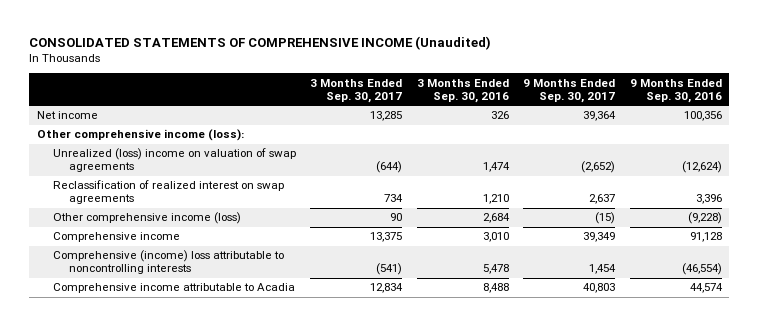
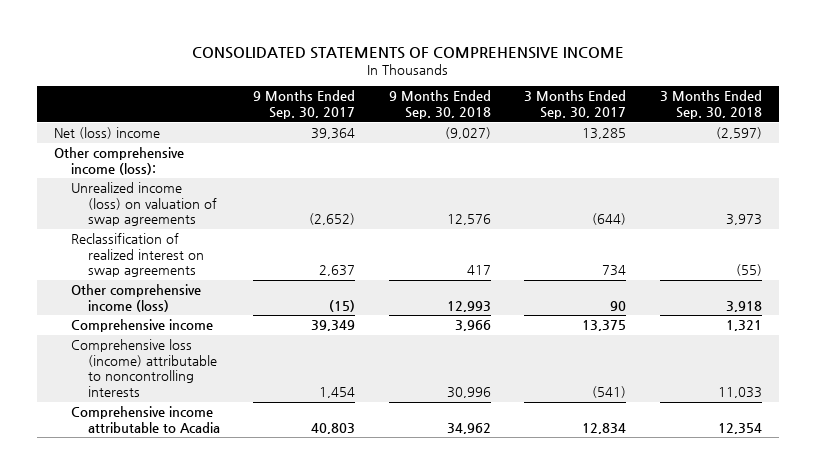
- CONSOLIDATED STATEMENTS OF COMPREHENSIVE INCOME (Unaudited)
+ CONSOLIDATED STATEMENTS OF COMPREHENSIVE INCOME
- | 3 Months Ended Sep. 30, 2017 | 3 Months Ended Sep. 30, 2016 | 9 Months Ended Sep. 30, 2017 | 9 Months Ended Sep. 30, 2016
+ | 9 Months Ended Sep. 30, 2017 | 9 Months Ended Sep. 30, 2018 | 3 Months Ended Sep. 30, 2017 | 3 Months Ended Sep. 30, 2018
- Net income | 13,285 | 326 | 39,364 | 100,356
+ Net (loss) income | 39,364 | (9,027) | 13,285 | (2,597)
- Unrealized (loss) income on valuation of swap agreements | (644) | 1,474 | (2,652) | (12,624)
+ Unrealized income (loss) on valuation of swap agreements | (2,652) | 12,576 | (644) | 3,973
- Comprehensive (income) loss attributable to noncontrolling interests | (541) | 5,478 | 1,454 | (46,554)
+ Comprehensive loss (income) attributable to noncontrolling interests | 1,454 | 30,996 | (541) | 11,033

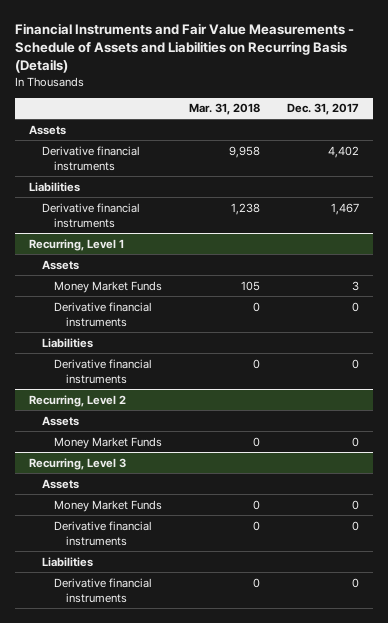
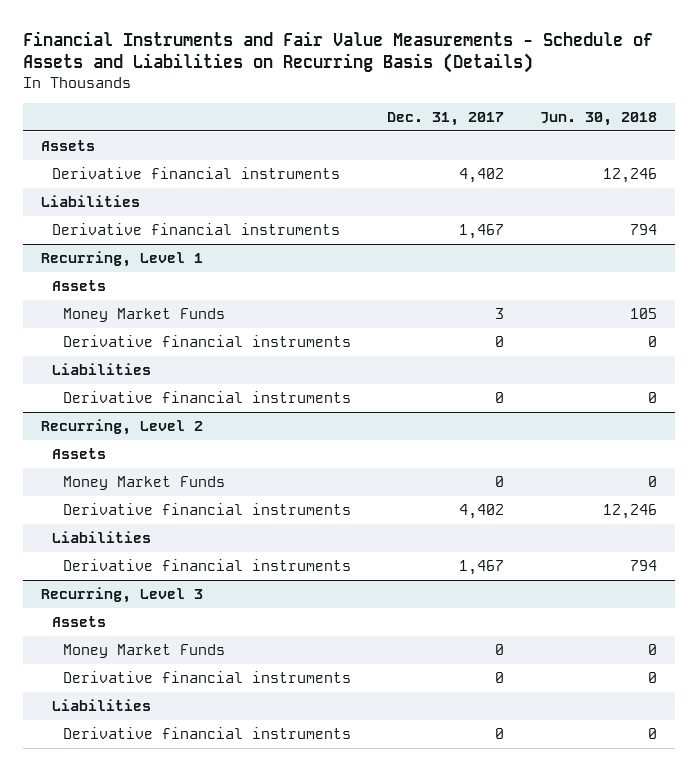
- | Mar. 31, 2018 | Dec. 31, 2017
+ | Dec. 31, 2017 | Jun. 30, 2018
@ Recurring, Level 2
+ Derivative financial instruments | 4,402 | 12,246
+ Liabilities
+ Derivative financial instruments | 1,467 | 794

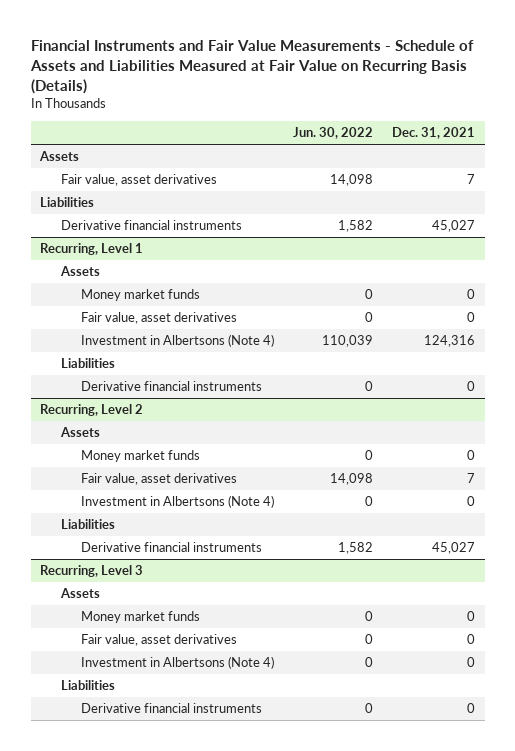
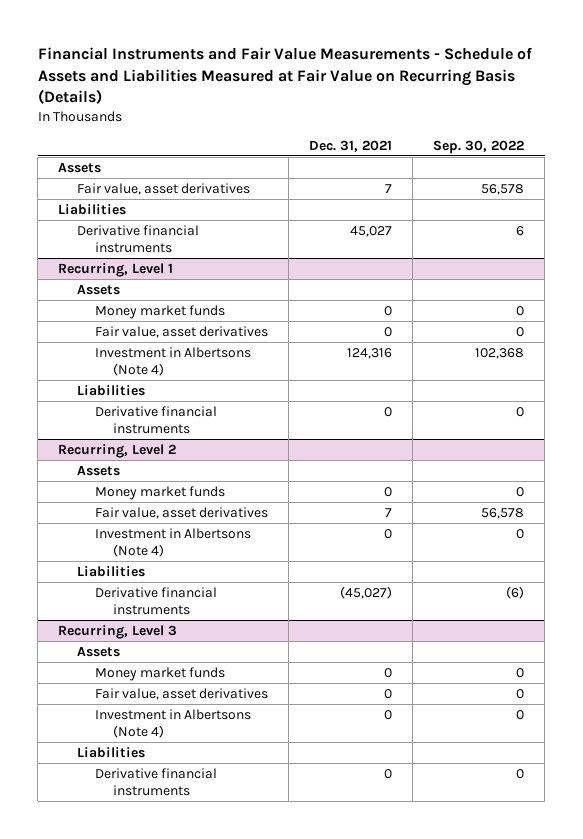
- | Jun. 30, 2022 | Dec. 31, 2021
+ | Dec. 31, 2021 | Sep. 30, 2022
@ Recurring, Level 2
- Derivative financial instruments | 1,582 | 45,027
+ Derivative financial instruments | (45,027) | (6)

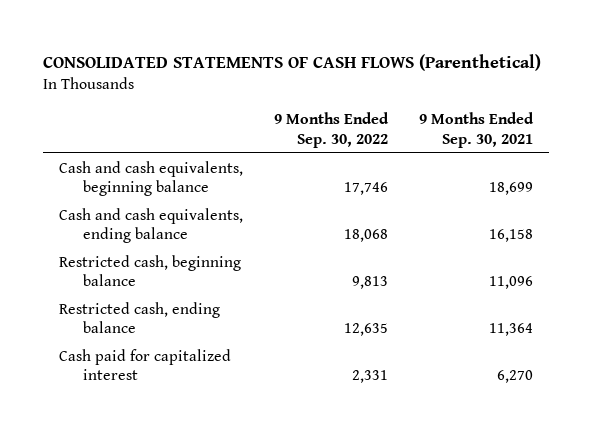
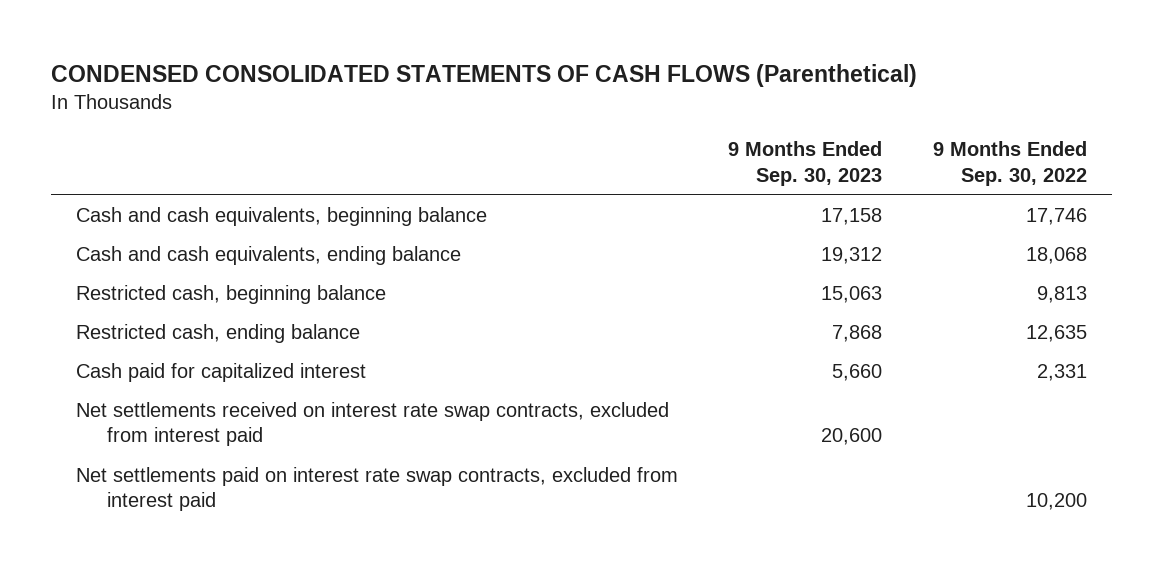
- CONSOLIDATED STATEMENTS OF CASH FLOWS (Parenthetical)
+ CONDENSED CONSOLIDATED STATEMENTS OF CASH FLOWS (Parenthetical)
- | 9 Months Ended Sep. 30, 2022 | 9 Months Ended Sep. 30, 2021
+ | 9 Months Ended Sep. 30, 2023 | 9 Months Ended Sep. 30, 2022
+ Net settlements received on interest rate swap contracts, excluded from interest paid | 20,600 |
+ Net settlements paid on interest rate swap contracts, excluded from interest paid | | 10,200

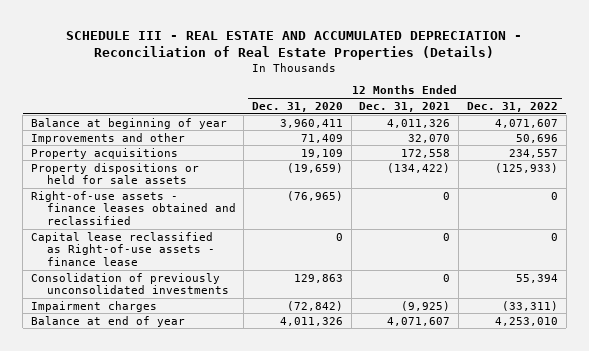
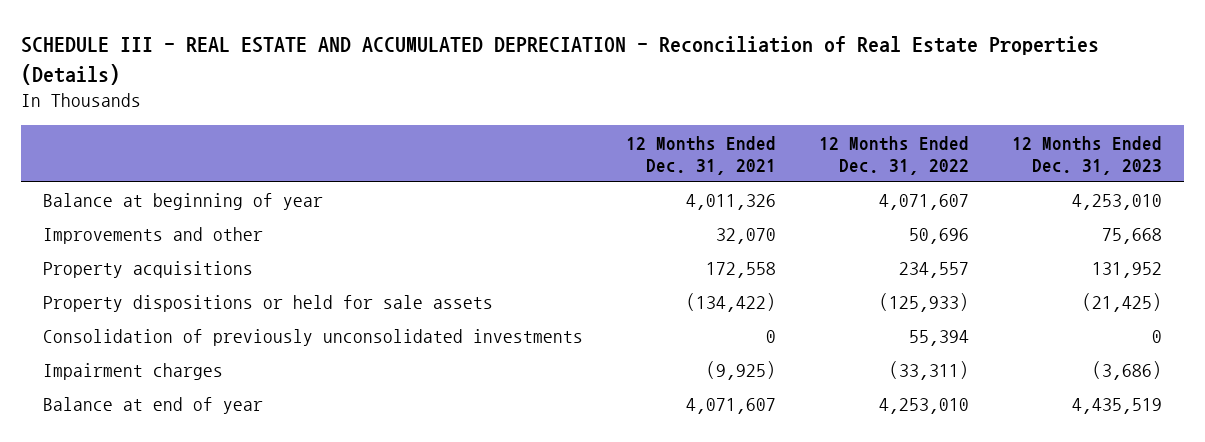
- | 12 Months Ended Dec. 31, 2020 | 12 Months Ended Dec. 31, 2021 | 12 Months Ended Dec. 31, 2022
+ | 12 Months Ended Dec. 31, 2021 | 12 Months Ended Dec. 31, 2022 | 12 Months Ended Dec. 31, 2023
- Right-of-use assets - finance leases obtained and reclassified | (76,965) | 0 | 0
- Capital lease reclassified as Right-of-use assets - finance lease | 0 | 0 | 0

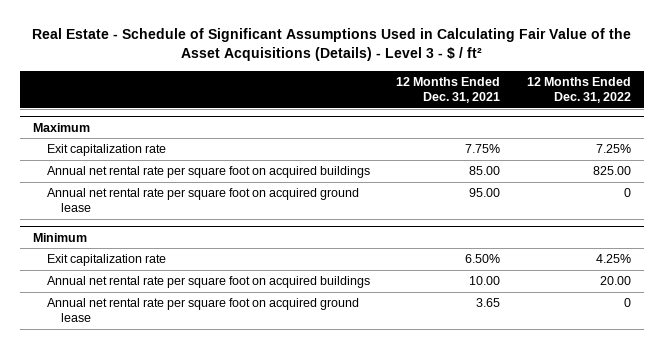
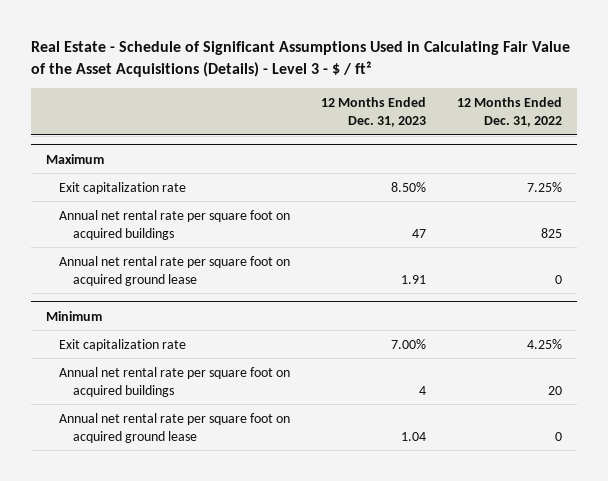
- | 12 Months Ended Dec. 31, 2021 | 12 Months Ended Dec. 31, 2022
+ | 12 Months Ended Dec. 31, 2023 | 12 Months Ended Dec. 31, 2022
@ Maximum
- Annual net rental rate per square foot on acquired buildings | 85.00 | 825.00
+ Annual net rental rate per square foot on acquired buildings | 47 | 825
@ Minimum
- Annual net rental rate per square foot on acquired buildings | 10.00 | 20.00
+ Annual net rental rate per square foot on acquired buildings | 4 | 20

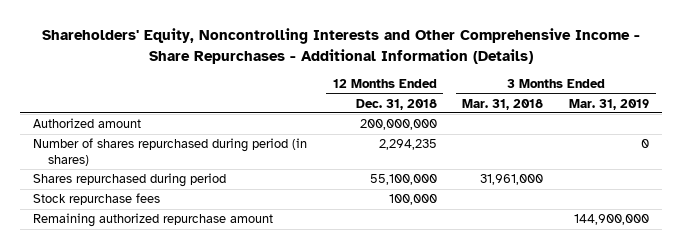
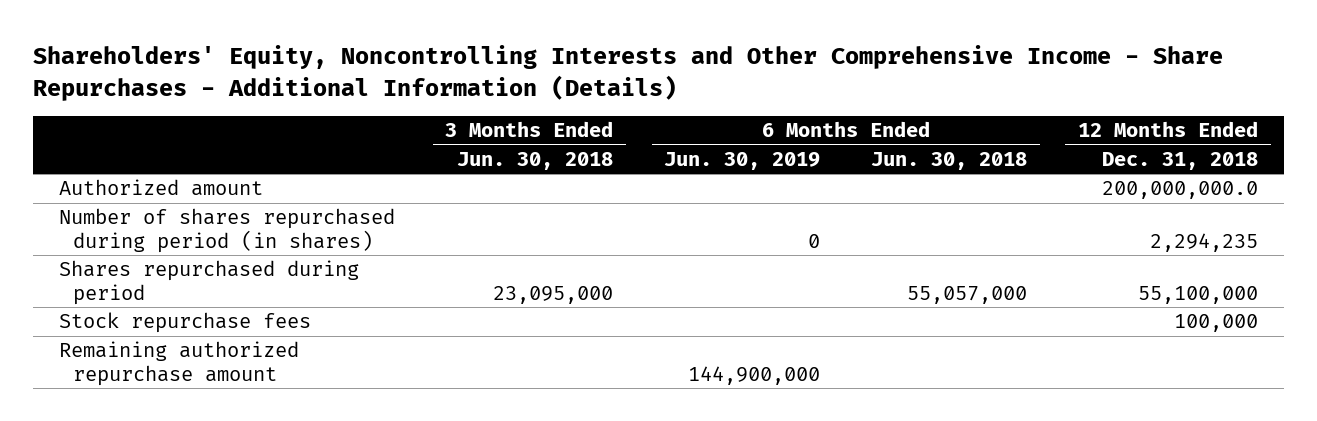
- | 12 Months Ended Dec. 31, 2018 | 3 Months Ended Mar. 31, 2018 | 3 Months Ended Mar. 31, 2019
+ | 3 Months Ended Jun. 30, 2018 | 6 Months Ended Jun. 30, 2019 | 6 Months Ended Jun. 30, 2018 | 12 Months Ended Dec. 31, 2018
- Authorized amount | 200,000,000 | |
+ Authorized amount | | | | 200,000,000.0

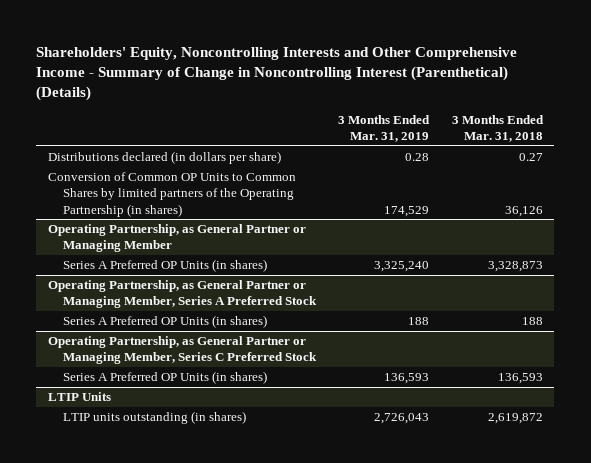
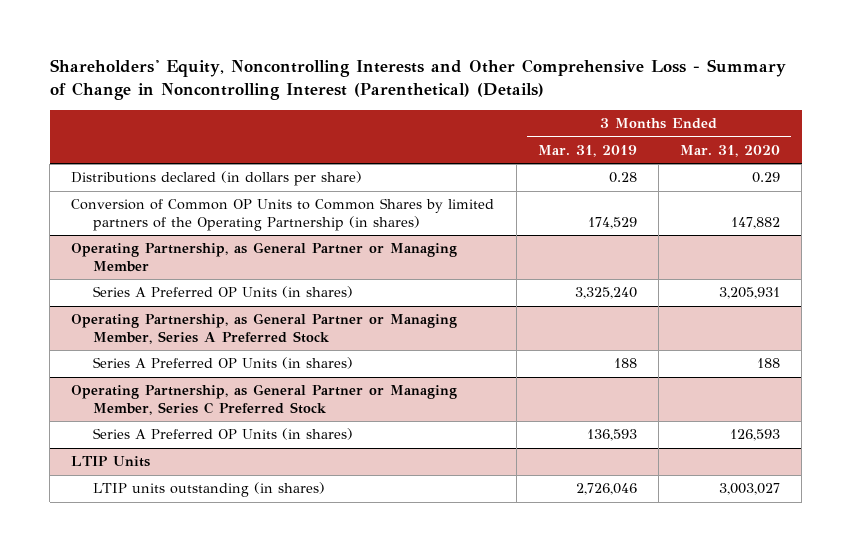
- Shareholders' Equity, Noncontrolling Interests and Other Comprehensive Income - Summary of Change in Noncontrolling Interest (Parenthetical) (Details)
+ Shareholders' Equity, Noncontrolling Interests and Other Comprehensive Loss - Summary of Change in Noncontrolling Interest (Parenthetical) (Details)
- | 3 Months Ended Mar. 31, 2019 | 3 Months Ended Mar. 31, 2018
+ | 3 Months Ended Mar. 31, 2019 | 3 Months Ended Mar. 31, 2020
@ LTIP Units
- LTIP units outstanding (in shares) | 2,726,043 | 2,619,872
+ LTIP units outstanding (in shares) | 2,726,046 | 3,003,027

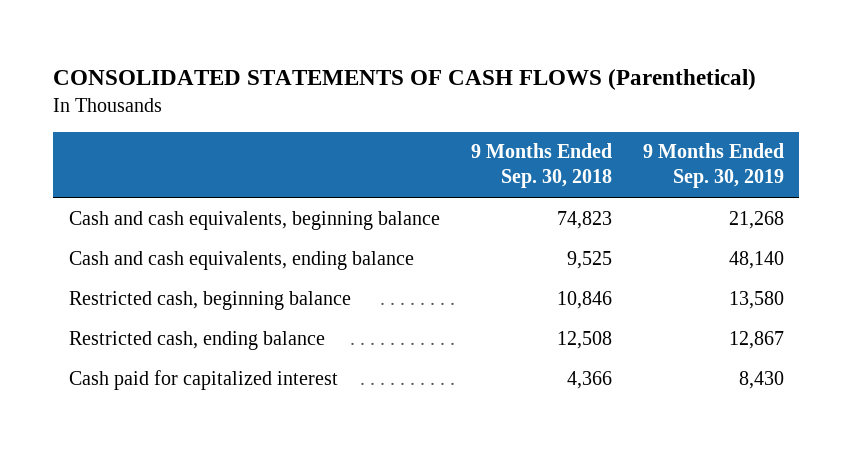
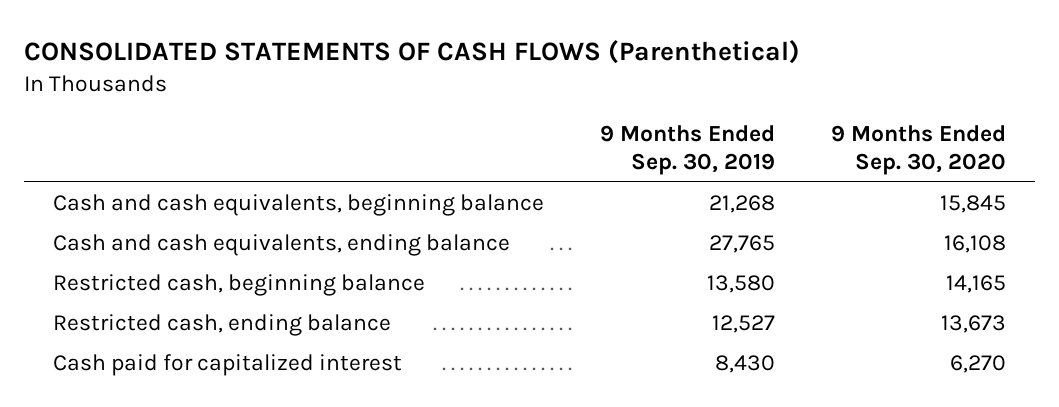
- | 9 Months Ended Sep. 30, 2018 | 9 Months Ended Sep. 30, 2019
+ | 9 Months Ended Sep. 30, 2019 | 9 Months Ended Sep. 30, 2020
- Cash and cash equivalents, ending balance | 9,525 | 48,140
+ Cash and cash equivalents, ending balance | 27,765 | 16,108
- Restricted cash, ending balance | 12,508 | 12,867
+ Restricted cash, ending balance | 12,527 | 13,673

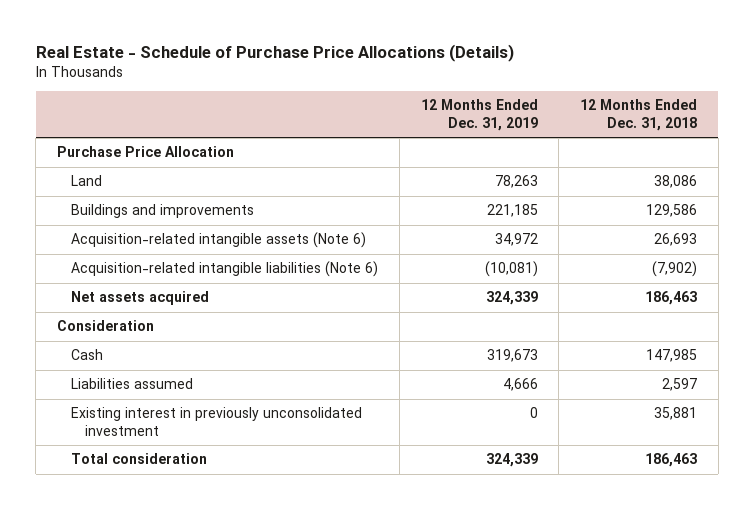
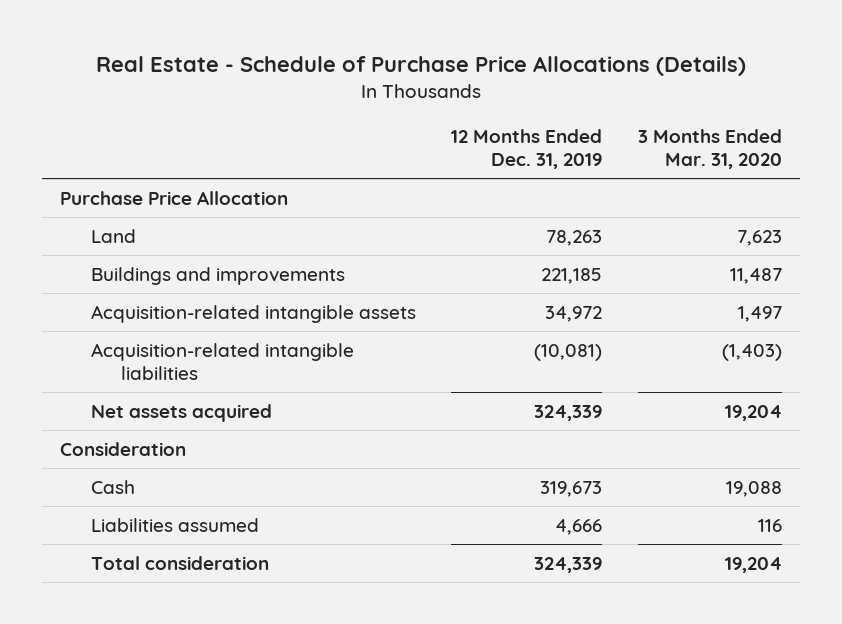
- | 12 Months Ended Dec. 31, 2019 | 12 Months Ended Dec. 31, 2018
+ | 12 Months Ended Dec. 31, 2019 | 3 Months Ended Mar. 31, 2020
- Acquisition-related intangible assets (Note 6) | 34,972 | 26,693
- Acquisition-related intangible liabilities (Note 6) | (10,081) | (7,902)
+ Acquisition-related intangible assets | 34,972 | 1,497
+ Acquisition-related intangible liabilities | (10,081) | (1,403)
- Existing interest in previously unconsolidated investment | 0 | 35,881

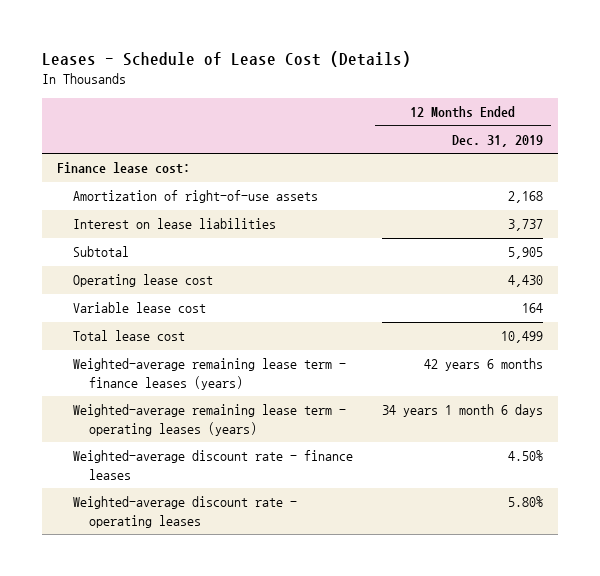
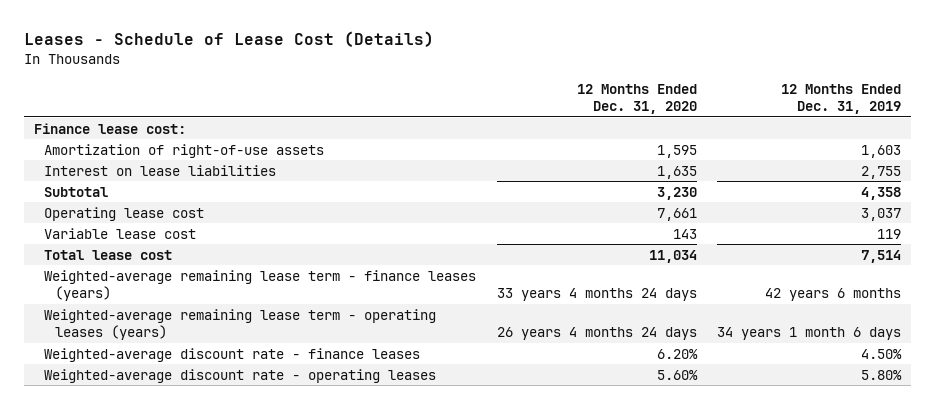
- | 12 Months Ended Dec. 31, 2019
+ | 12 Months Ended Dec. 31, 2020 | 12 Months Ended Dec. 31, 2019
- Amortization of right-of-use assets | 2,168
- Interest on lease liabilities | 3,737
- Subtotal | 5,905
- Operating lease cost | 4,430
- Variable lease cost | 164
- Total lease cost | 10,499
+ Amortization of right-of-use assets | 1,595 | 1,603
+ Interest on lease liabilities | 1,635 | 2,755
+ Subtotal | 3,230 | 4,358
+ Operating lease cost | 7,661 | 3,037
+ Variable lease cost | 143 | 119
+ Total lease cost | 11,034 | 7,514

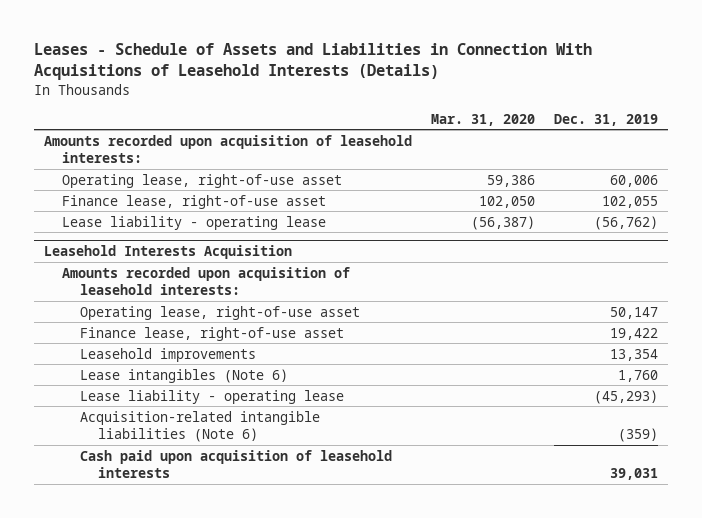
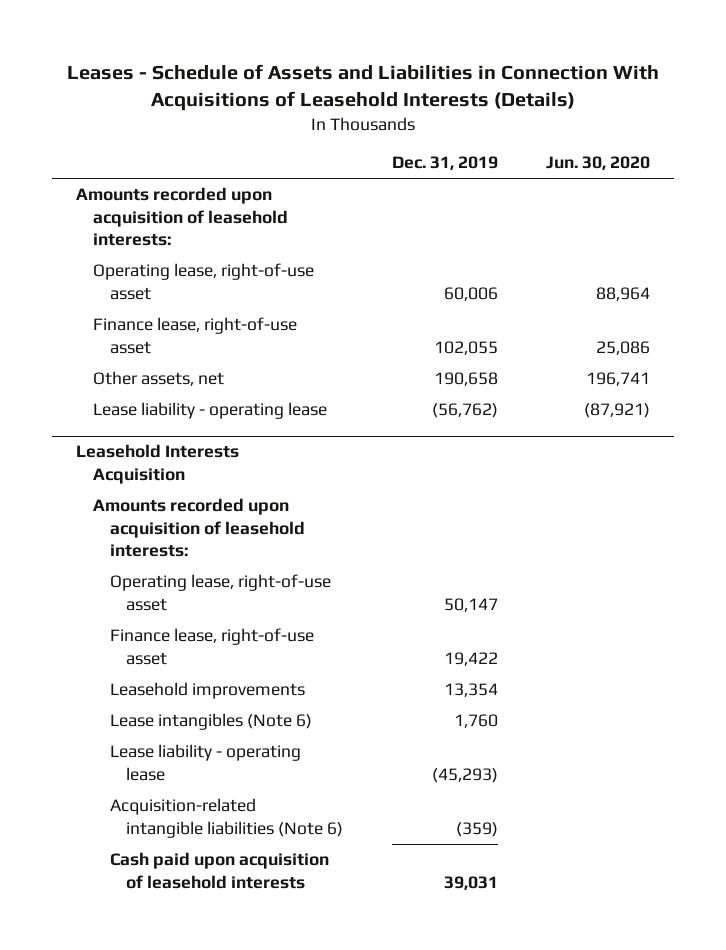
- | Mar. 31, 2020 | Dec. 31, 2019
+ | Dec. 31, 2019 | Jun. 30, 2020
+ Other assets, net | 190,658 | 196,741

